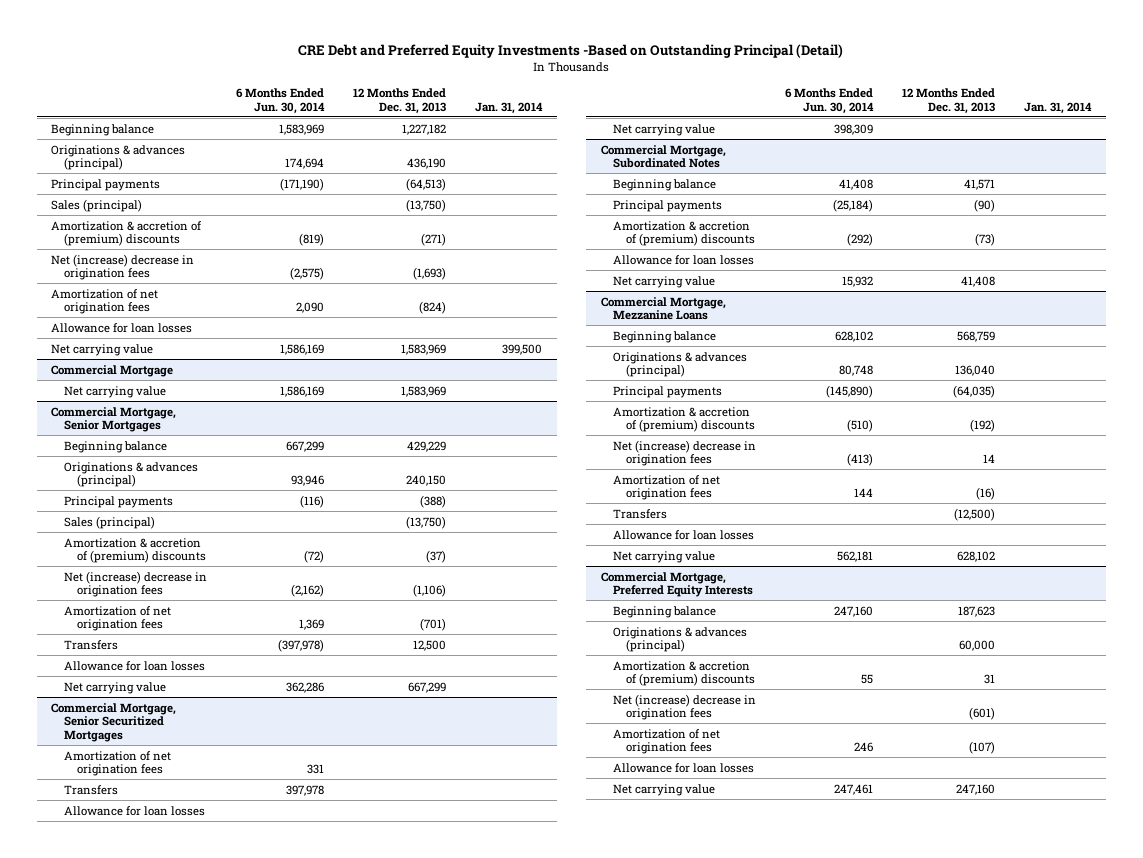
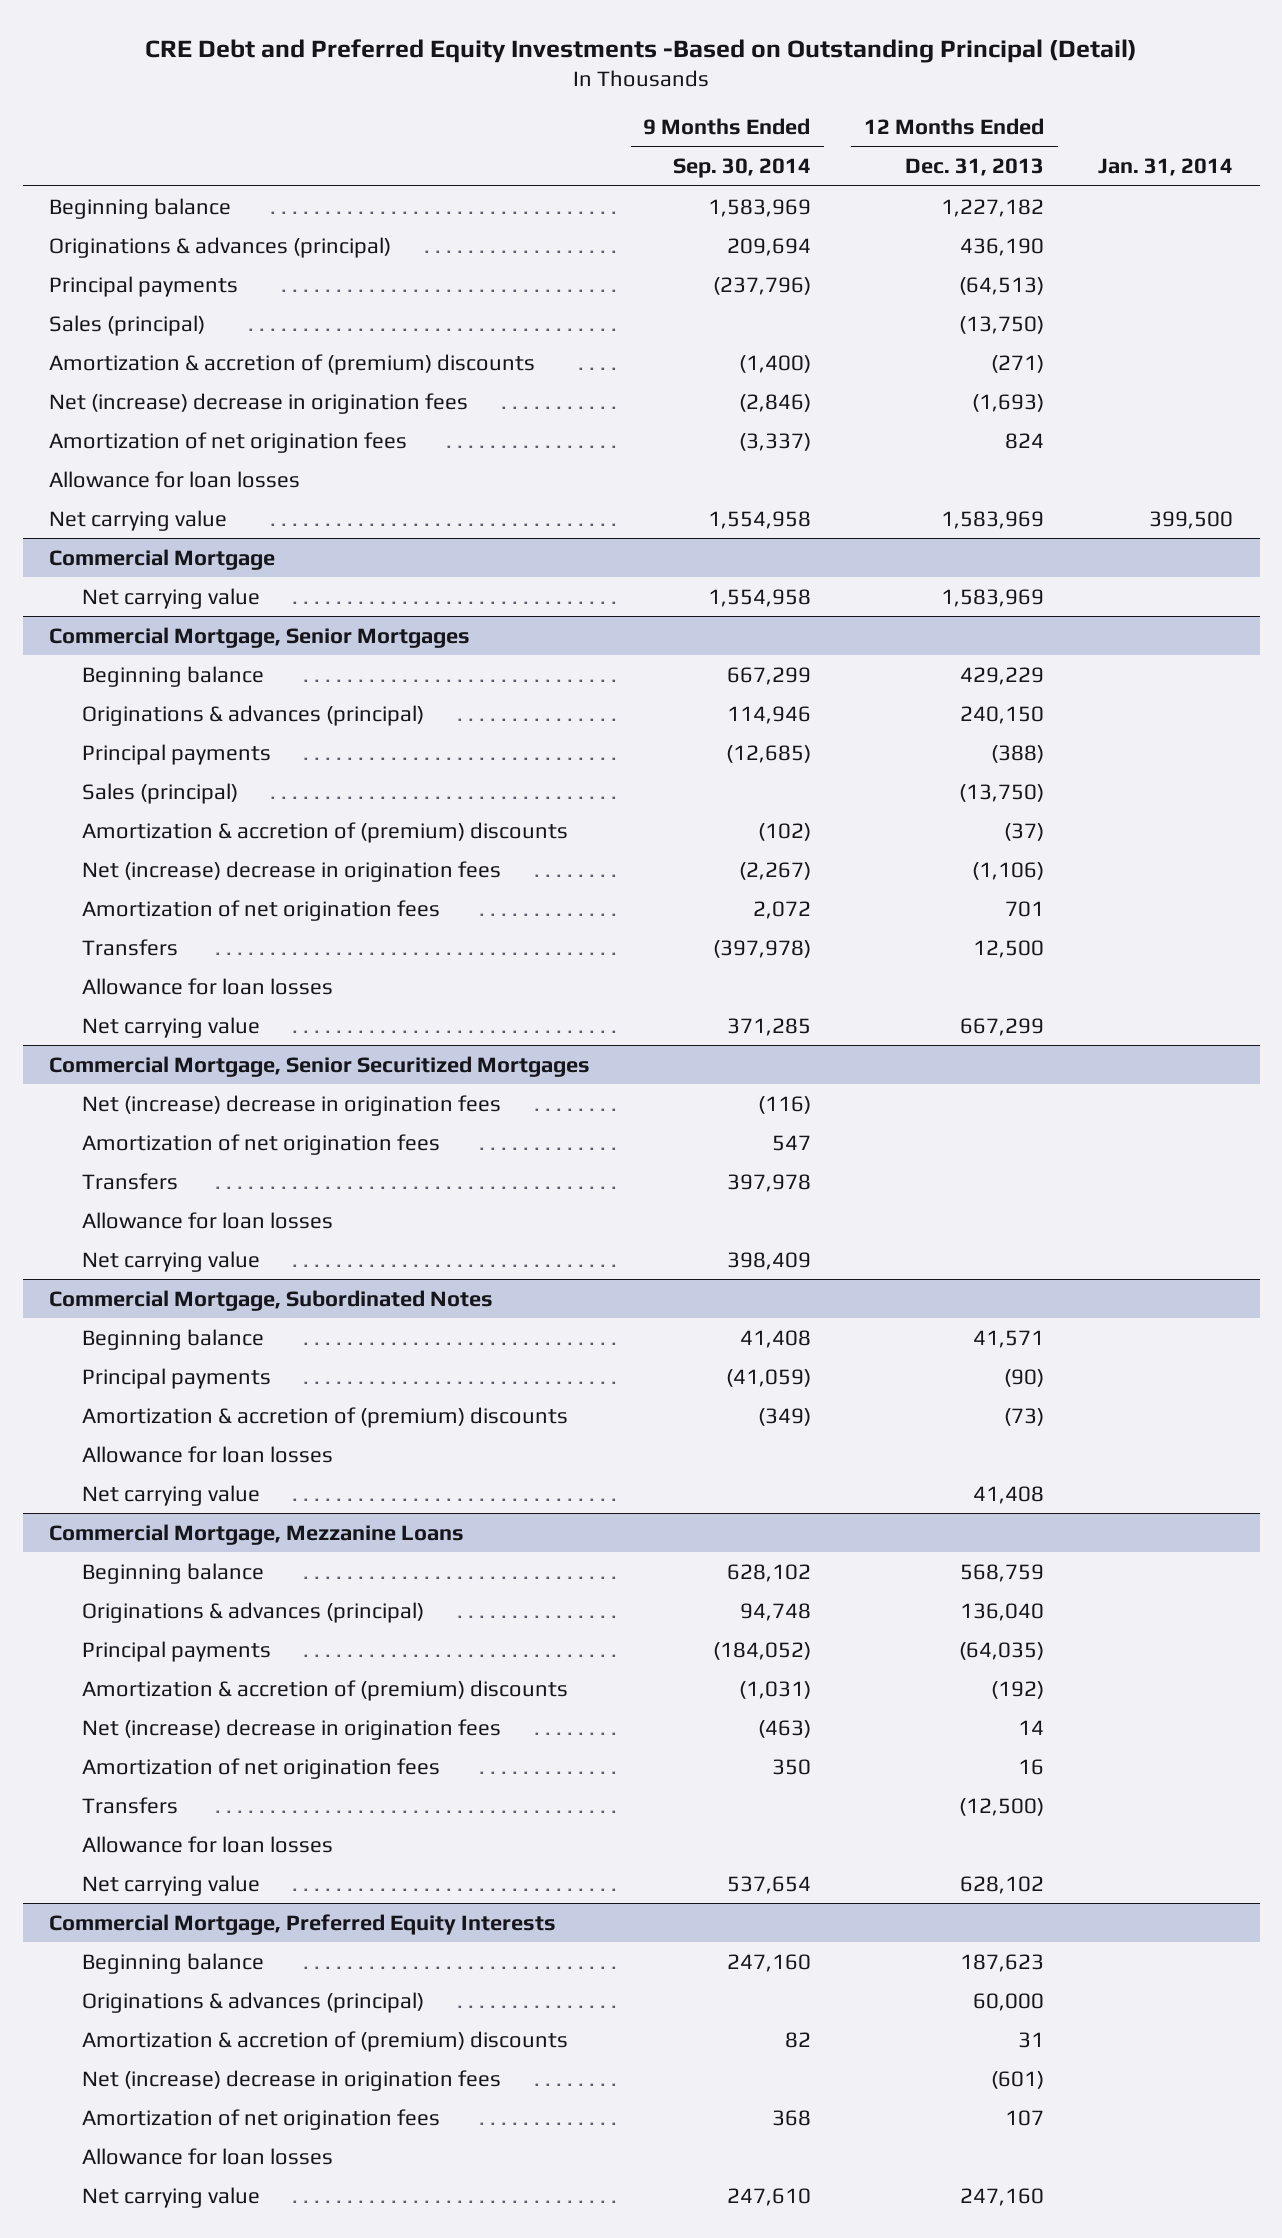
- | 6 Months Ended Jun. 30, 2014 | 12 Months Ended Dec. 31, 2013 | Jan. 31, 2014
+ | 9 Months Ended Sep. 30, 2014 | 12 Months Ended Dec. 31, 2013 | Jan. 31, 2014
- Amortization of net origination fees | 2,090 | (824) |
+ Amortization of net origination fees | (3,337) | 824 |
@ Commercial Mortgage, Senior Mortgages
- Amortization of net origination fees | 1,369 | (701) |
+ Amortization of net origination fees | 2,072 | 701 |
@ Commercial Mortgage, Senior Securitized Mortgages
+ Net (increase) decrease in origination fees | (116) | |
@ Commercial Mortgage, Mezzanine Loans
- Amortization of net origination fees | 144 | (16) |
+ Amortization of net origination fees | 350 | 16 |
@ Commercial Mortgage, Preferred Equity Interests
- Amortization of net origination fees | 246 | (107) |
+ Amortization of net origination fees | 368 | 107 |

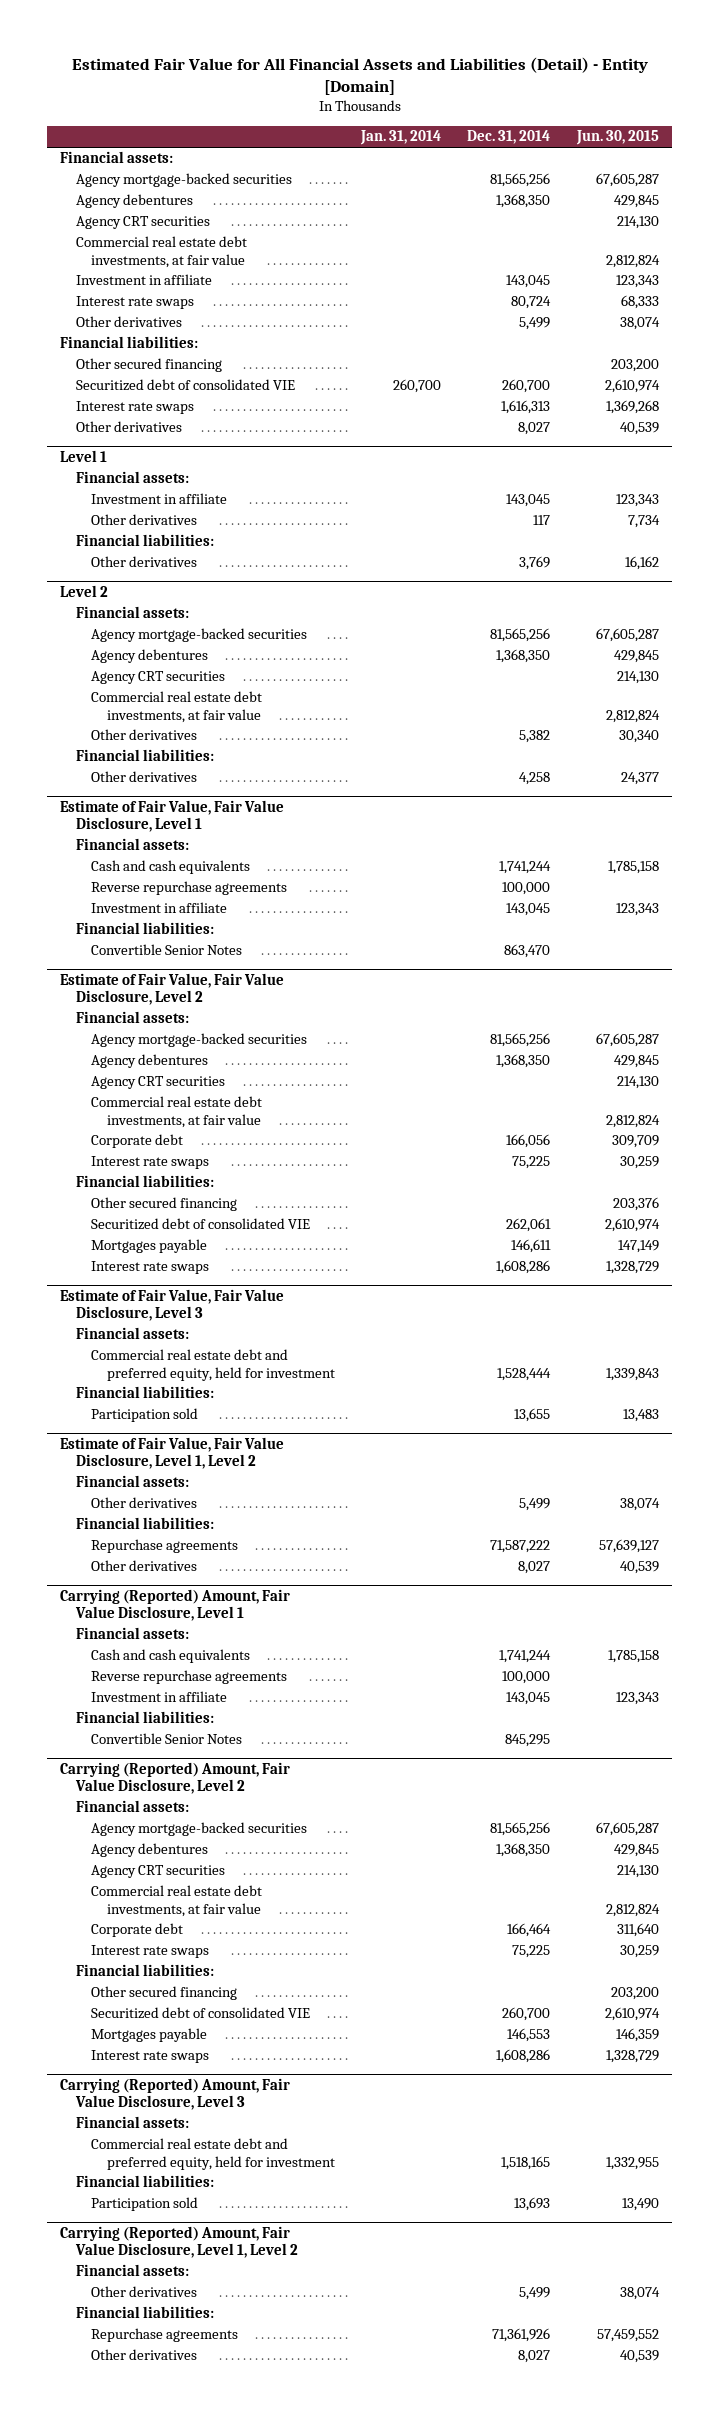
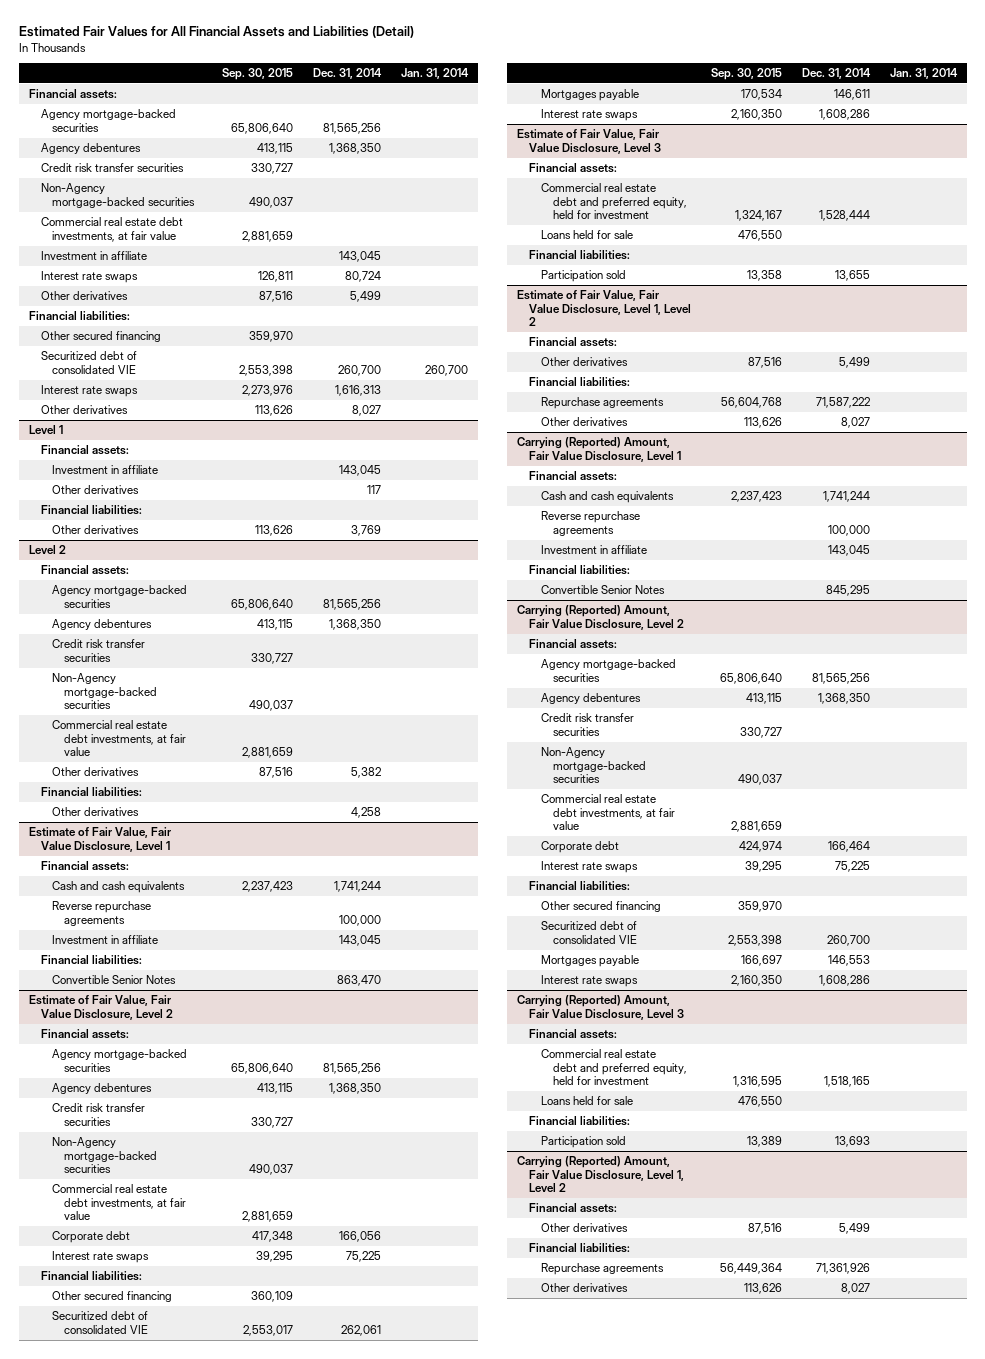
- Estimated Fair Value for All Financial Assets and Liabilities (Detail) - Entity [Domain]
+ Estimated Fair Values for All Financial Assets and Liabilities (Detail)
- | Jan. 31, 2014 | Dec. 31, 2014 | Jun. 30, 2015
+ | Sep. 30, 2015 | Dec. 31, 2014 | Jan. 31, 2014
- Agency CRT securities | | | 214,130
+ Credit risk transfer securities | 330,727 | |
+ Non-Agency mortgage-backed securities | 490,037 | |
@ Level 2
- Agency CRT securities | | | 214,130
+ Credit risk transfer securities | 330,727 | |
+ Non-Agency mortgage-backed securities | 490,037 | |
@ Estimate of Fair Value, Fair Value Disclosure, Level 2
- Agency CRT securities | | | 214,130
+ Credit risk transfer securities | 330,727 | |
+ Non-Agency mortgage-backed securities | 490,037 | |
@ Estimate of Fair Value, Fair Value Disclosure, Level 3
+ Loans held for sale | 476,550 | |
@ Carrying (Reported) Amount, Fair Value Disclosure, Level 2
- Agency CRT securities | | | 214,130
+ Credit risk transfer securities | 330,727 | |
+ Non-Agency mortgage-backed securities | 490,037 | |
@ Carrying (Reported) Amount, Fair Value Disclosure, Level 3
+ Loans held for sale | 476,550 | |

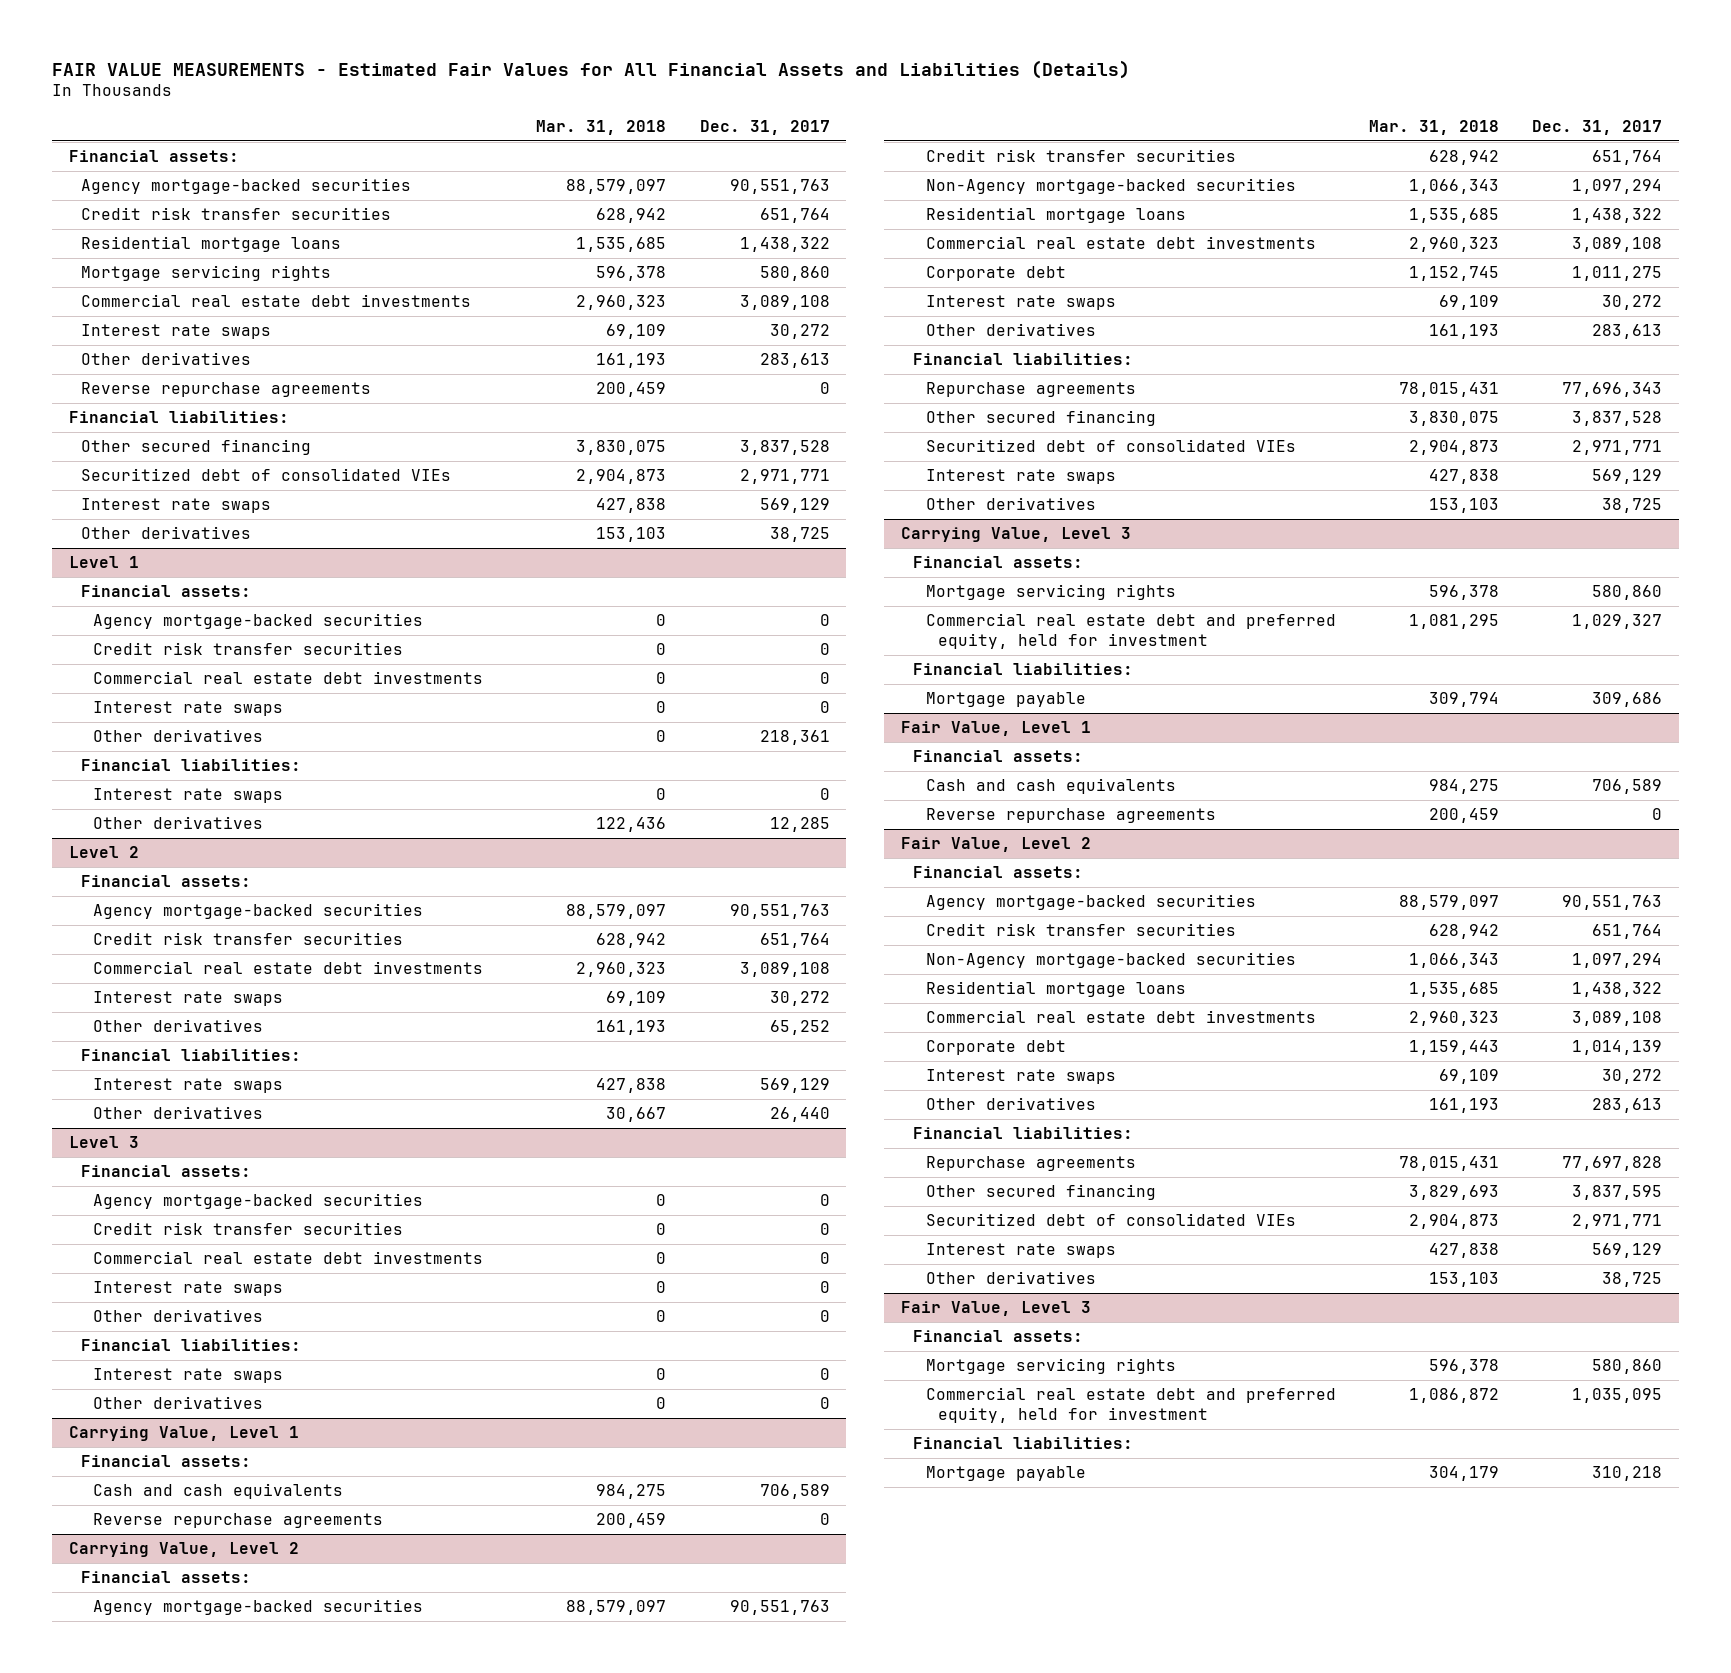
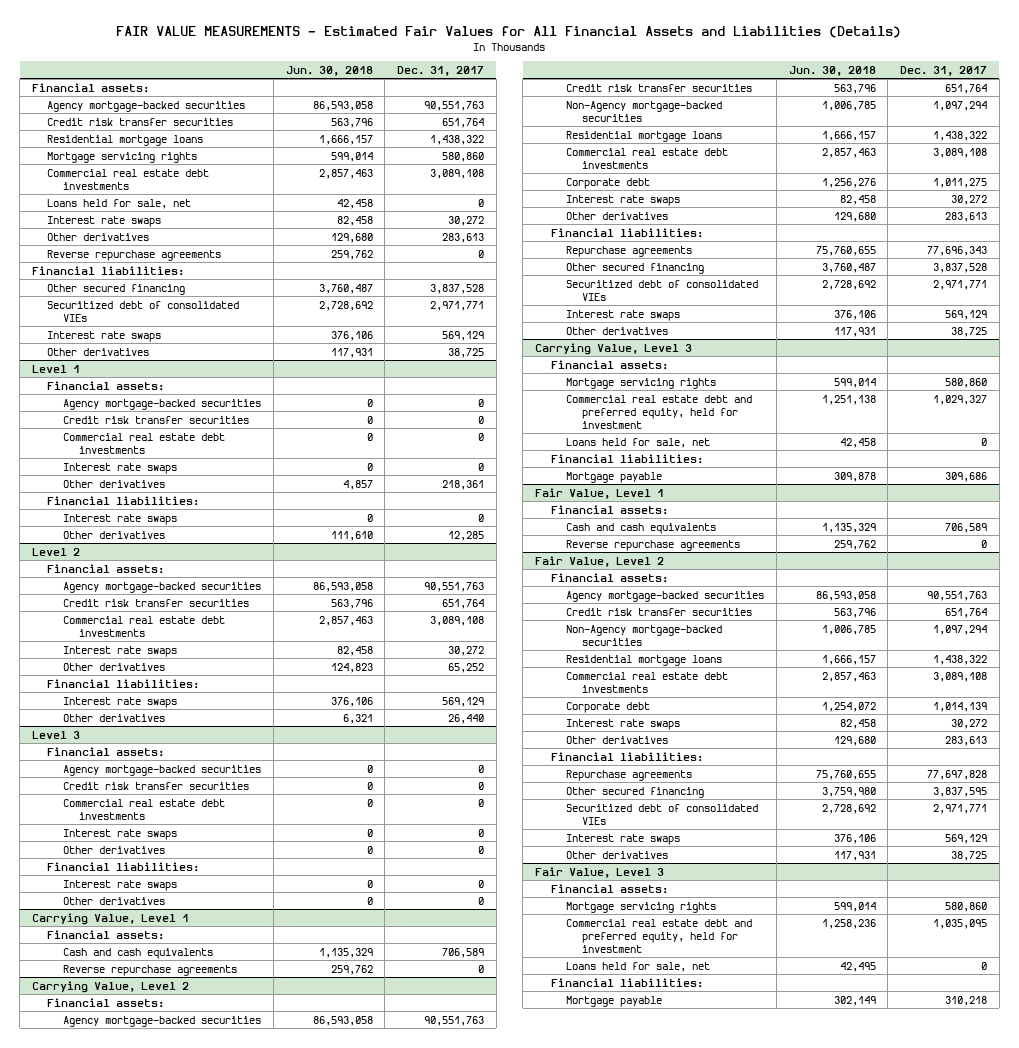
- | Mar. 31, 2018 | Dec. 31, 2017
+ | Jun. 30, 2018 | Dec. 31, 2017
+ Loans held for sale, net | 42,458 | 0
@ Carrying Value, Level 3
+ Loans held for sale, net | 42,458 | 0
@ Fair Value, Level 3
+ Loans held for sale, net | 42,495 | 0

